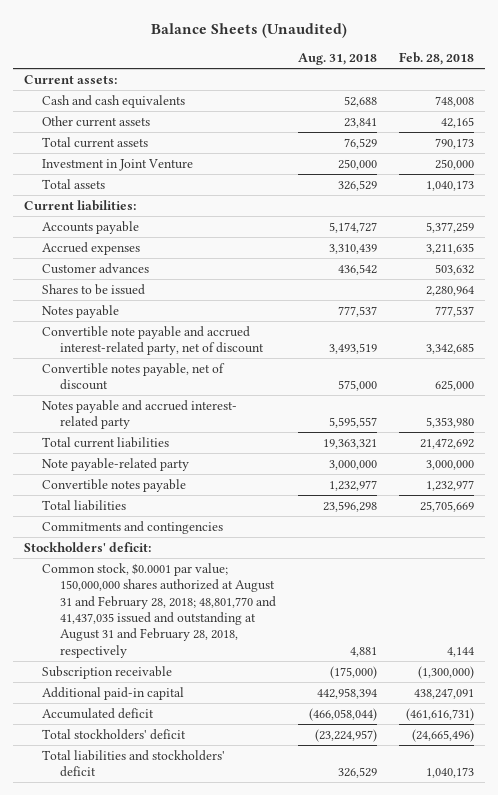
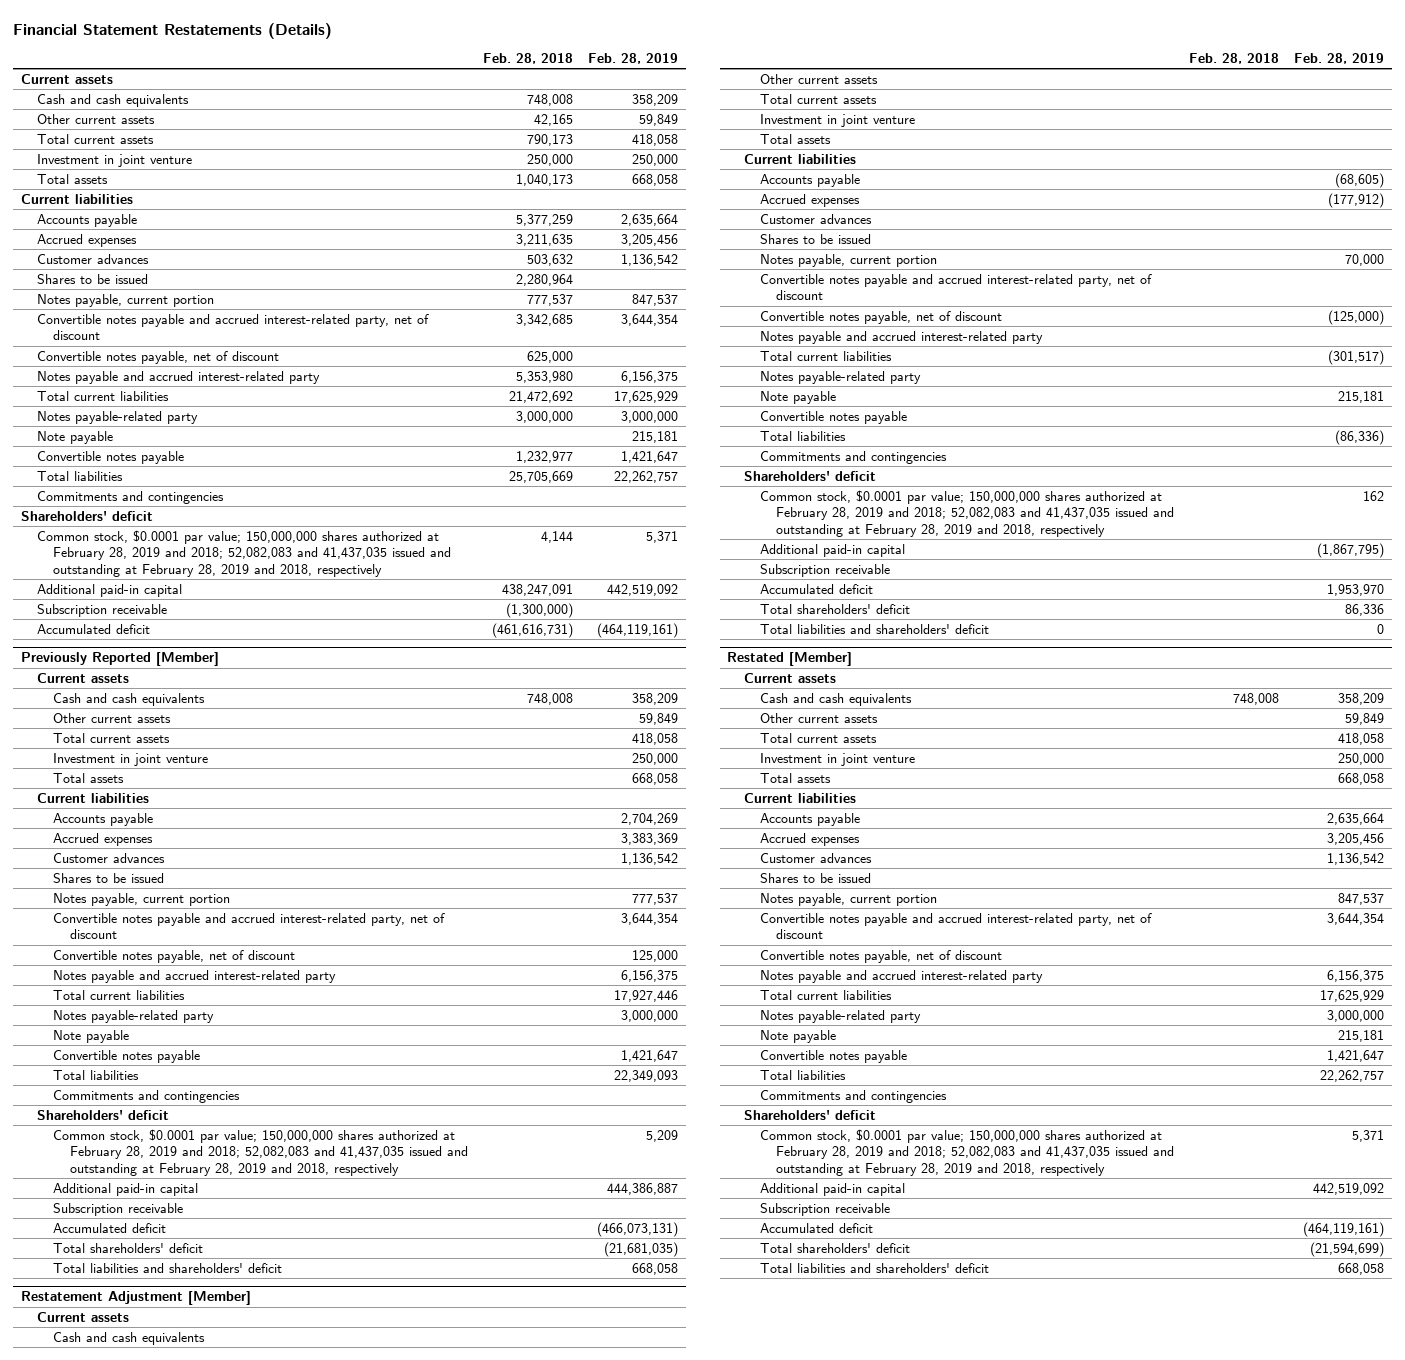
- Balance Sheets (Unaudited)
+ Financial Statement Restatements (Details)
- | Aug. 31, 2018 | Feb. 28, 2018
+ | Feb. 28, 2018 | Feb. 28, 2019
- Current assets:
+ Current assets
- Investment in Joint Venture | 250,000 | 250,000
+ Investment in joint venture | 250,000 | 250,000
- Current liabilities:
+ Current liabilities
- Notes payable | 777,537 | 777,537
- Convertible note payable and accrued interest-related party, net of discount | 3,493,519 | 3,342,685
+ Notes payable, current portion | 777,537 | 847,537
+ Convertible notes payable and accrued interest-related party, net of discount | 3,342,685 | 3,644,354
- Notes payable and accrued interest- related party | 5,595,557 | 5,353,980
+ Notes payable and accrued interest-related party | 5,353,980 | 6,156,375
- Note payable-related party | 3,000,000 | 3,000,000
+ Notes payable-related party | 3,000,000 | 3,000,000
+ Note payable | | 215,181
- Stockholders' deficit:
- Common stock, $0.0001 par value; 150,000,000 shares authorized at August 31 and February 28, 2018; 48,801,770 and 41,437,035 issued and outstanding at August 31 and February 28, 2018, respectively | 4,881 | 4,144
+ Shareholders' deficit
+ Common stock, $0.0001 par value; 150,000,000 shares authorized at February 28, 2019 and 2018; 52,082,083 and 41,437,035 issued and outstanding at February 28, 2019 and 2018, respectively | 4,144 | 5,371
moved down: Subscription receivable | (1,300,000) |
- Total stockholders' deficit | (23,224,957) | (24,665,496)
- Total liabilities and stockholders' deficit | 326,529 | 1,040,173
+ Previously Reported [Member]
+ Current assets
+ Cash and cash equivalents | 748,008 | 358,209
+ Other current assets | | 59,849
+ Total current assets | | 418,058
+ Investment in joint venture | | 250,000
+ Total assets | | 668,058
+ Current liabilities
+ Accounts payable | | 2,704,269
+ Accrued expenses | | 3,383,369
+ Customer advances | | 1,136,542
+ Shares to be issued
+ Notes payable, current portion | | 777,537
+ Convertible notes payable and accrued interest-related party, net of discount | | 3,644,354
+ Convertible notes payable, net of discount | | 125,000
+ Notes payable and accrued interest-related party | | 6,156,375
+ Total current liabilities | | 17,927,446
+ Notes payable-related party | | 3,000,000
+ Note payable
+ Convertible notes payable | | 1,421,647
+ Total liabilities | | 22,349,093
+ Commitments and contingencies
+ Shareholders' deficit
+ Common stock, $0.0001 par value; 150,000,000 shares authorized at February 28, 2019 and 2018; 52,082,083 and 41,437,035 issued and outstanding at February 28, 2019 and 2018, respectively | | 5,209
+ Additional paid-in capital | | 444,386,887
+ Subscription receivable
+ Accumulated deficit | | (466,073,131)
+ Total shareholders' deficit | | (21,681,035)
+ Total liabilities and shareholders' deficit | | 668,058
+ Restatement Adjustment [Member]
+ Current assets
+ Cash and cash equivalents
+ Other current assets
+ Total current assets
+ Investment in joint venture
+ Total assets
+ Current liabilities
+ Accounts payable | | (68,605)
+ Accrued expenses | | (177,912)
+ Customer advances
+ Shares to be issued
+ Notes payable, current portion | | 70,000
+ Convertible notes payable and accrued interest-related party, net of discount
+ Convertible notes payable, net of discount | | (125,000)
+ Notes payable and accrued interest-related party
+ Total current liabilities | | (301,517)
+ Notes payable-related party
+ Note payable | | 215,181
+ Convertible notes payable
+ Total liabilities | | (86,336)
+ Commitments and contingencies
+ Shareholders' deficit
+ Common stock, $0.0001 par value; 150,000,000 shares authorized at February 28, 2019 and 2018; 52,082,083 and 41,437,035 issued and outstanding at February 28, 2019 and 2018, respectively | | 162
+ Additional paid-in capital | | (1,867,795)
+ Subscription receivable
+ Accumulated deficit | | 1,953,970
+ Total shareholders' deficit | | 86,336
+ Total liabilities and shareholders' deficit | | 0
+ Restated [Member]
+ Current assets
+ Cash and cash equivalents | 748,008 | 358,209
+ Other current assets | | 59,849
+ Total current assets | | 418,058
+ Investment in joint venture | | 250,000
+ Total assets | | 668,058
+ Current liabilities
+ Accounts payable | | 2,635,664
+ Accrued expenses | | 3,205,456
+ Customer advances | | 1,136,542
+ Shares to be issued
+ Notes payable, current portion | | 847,537
+ Convertible notes payable and accrued interest-related party, net of discount | | 3,644,354
+ Convertible notes payable, net of discount
+ Notes payable and accrued interest-related party | | 6,156,375
+ Total current liabilities | | 17,625,929
+ Notes payable-related party | | 3,000,000
+ Note payable | | 215,181
+ Convertible notes payable | | 1,421,647
+ Total liabilities | | 22,262,757
+ Commitments and contingencies
+ Shareholders' deficit
+ Common stock, $0.0001 par value; 150,000,000 shares authorized at February 28, 2019 and 2018; 52,082,083 and 41,437,035 issued and outstanding at February 28, 2019 and 2018, respectively | | 5,371
+ Additional paid-in capital | | 442,519,092
+ Subscription receivable
+ Accumulated deficit | | (464,119,161)
+ Total shareholders' deficit | | (21,594,699)
+ Total liabilities and shareholders' deficit | | 668,058

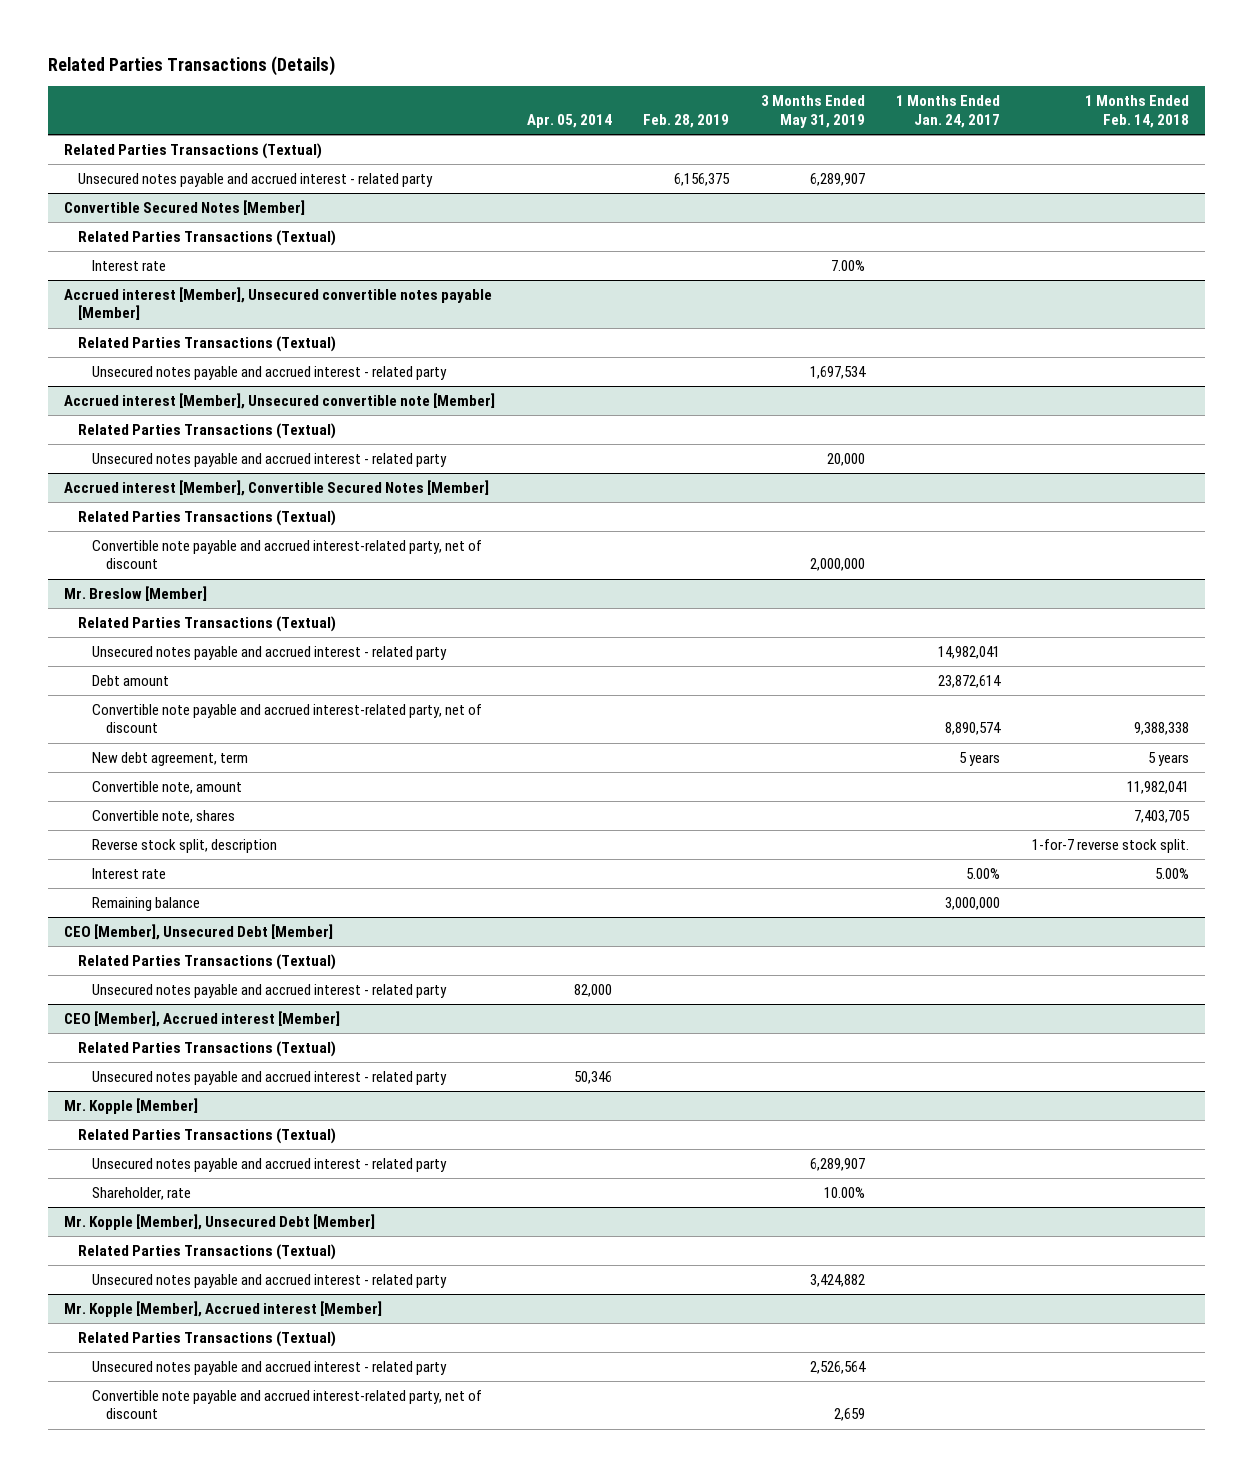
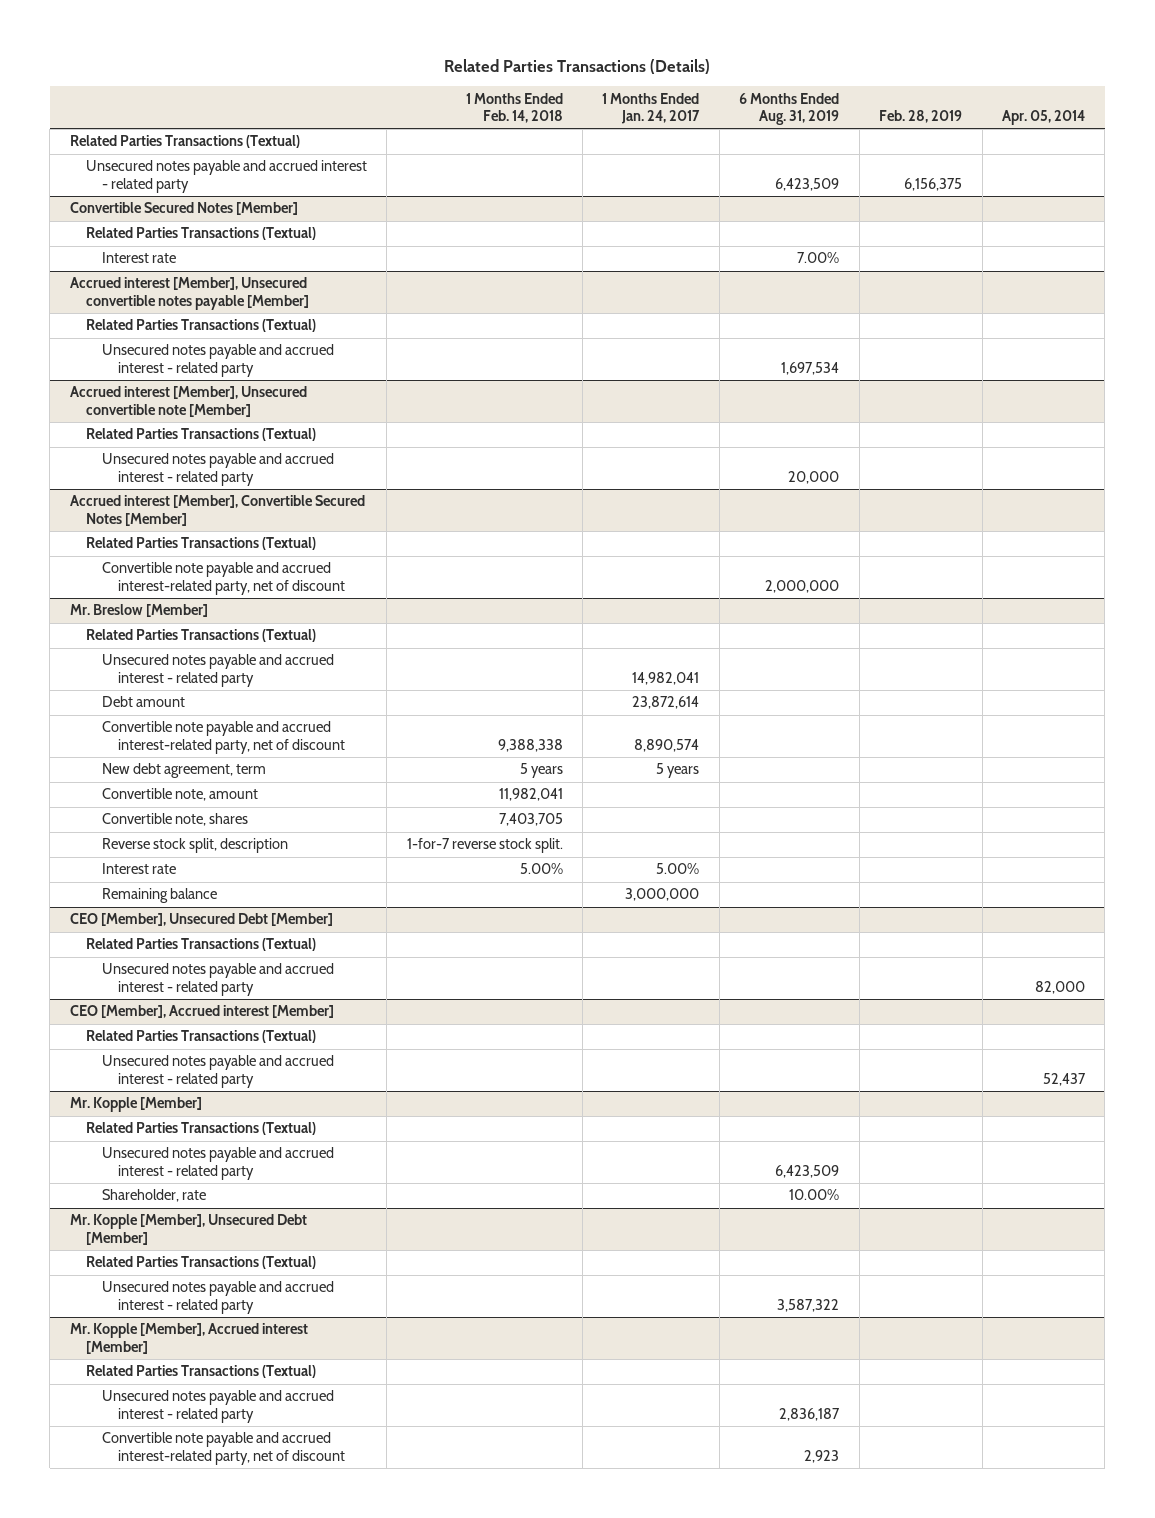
- | Apr. 05, 2014 | Feb. 28, 2019 | 3 Months Ended May 31, 2019 | 1 Months Ended Jan. 24, 2017 | 1 Months Ended Feb. 14, 2018
+ | 1 Months Ended Feb. 14, 2018 | 1 Months Ended Jan. 24, 2017 | 6 Months Ended Aug. 31, 2019 | Feb. 28, 2019 | Apr. 05, 2014
@ CEO [Member], Accrued interest [Member]
- Unsecured notes payable and accrued interest - related party | 50,346 | | | |
+ Unsecured notes payable and accrued interest - related party | | | | | 52,437

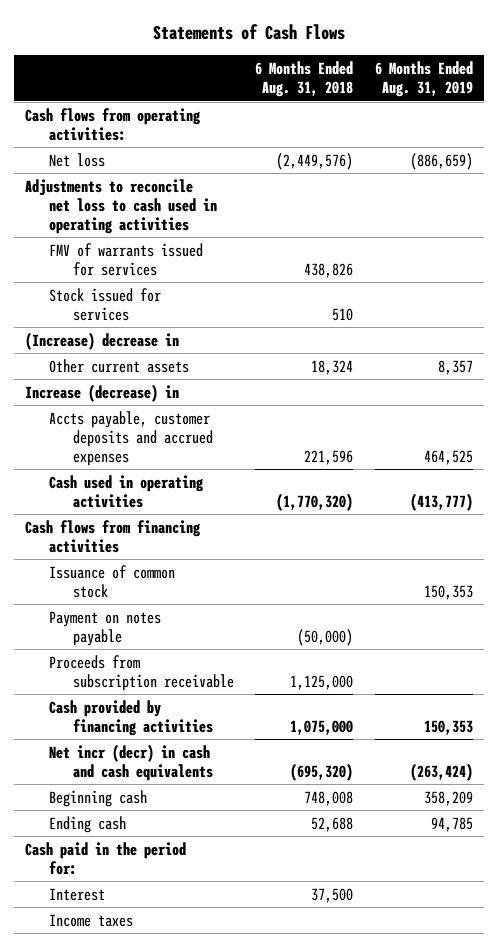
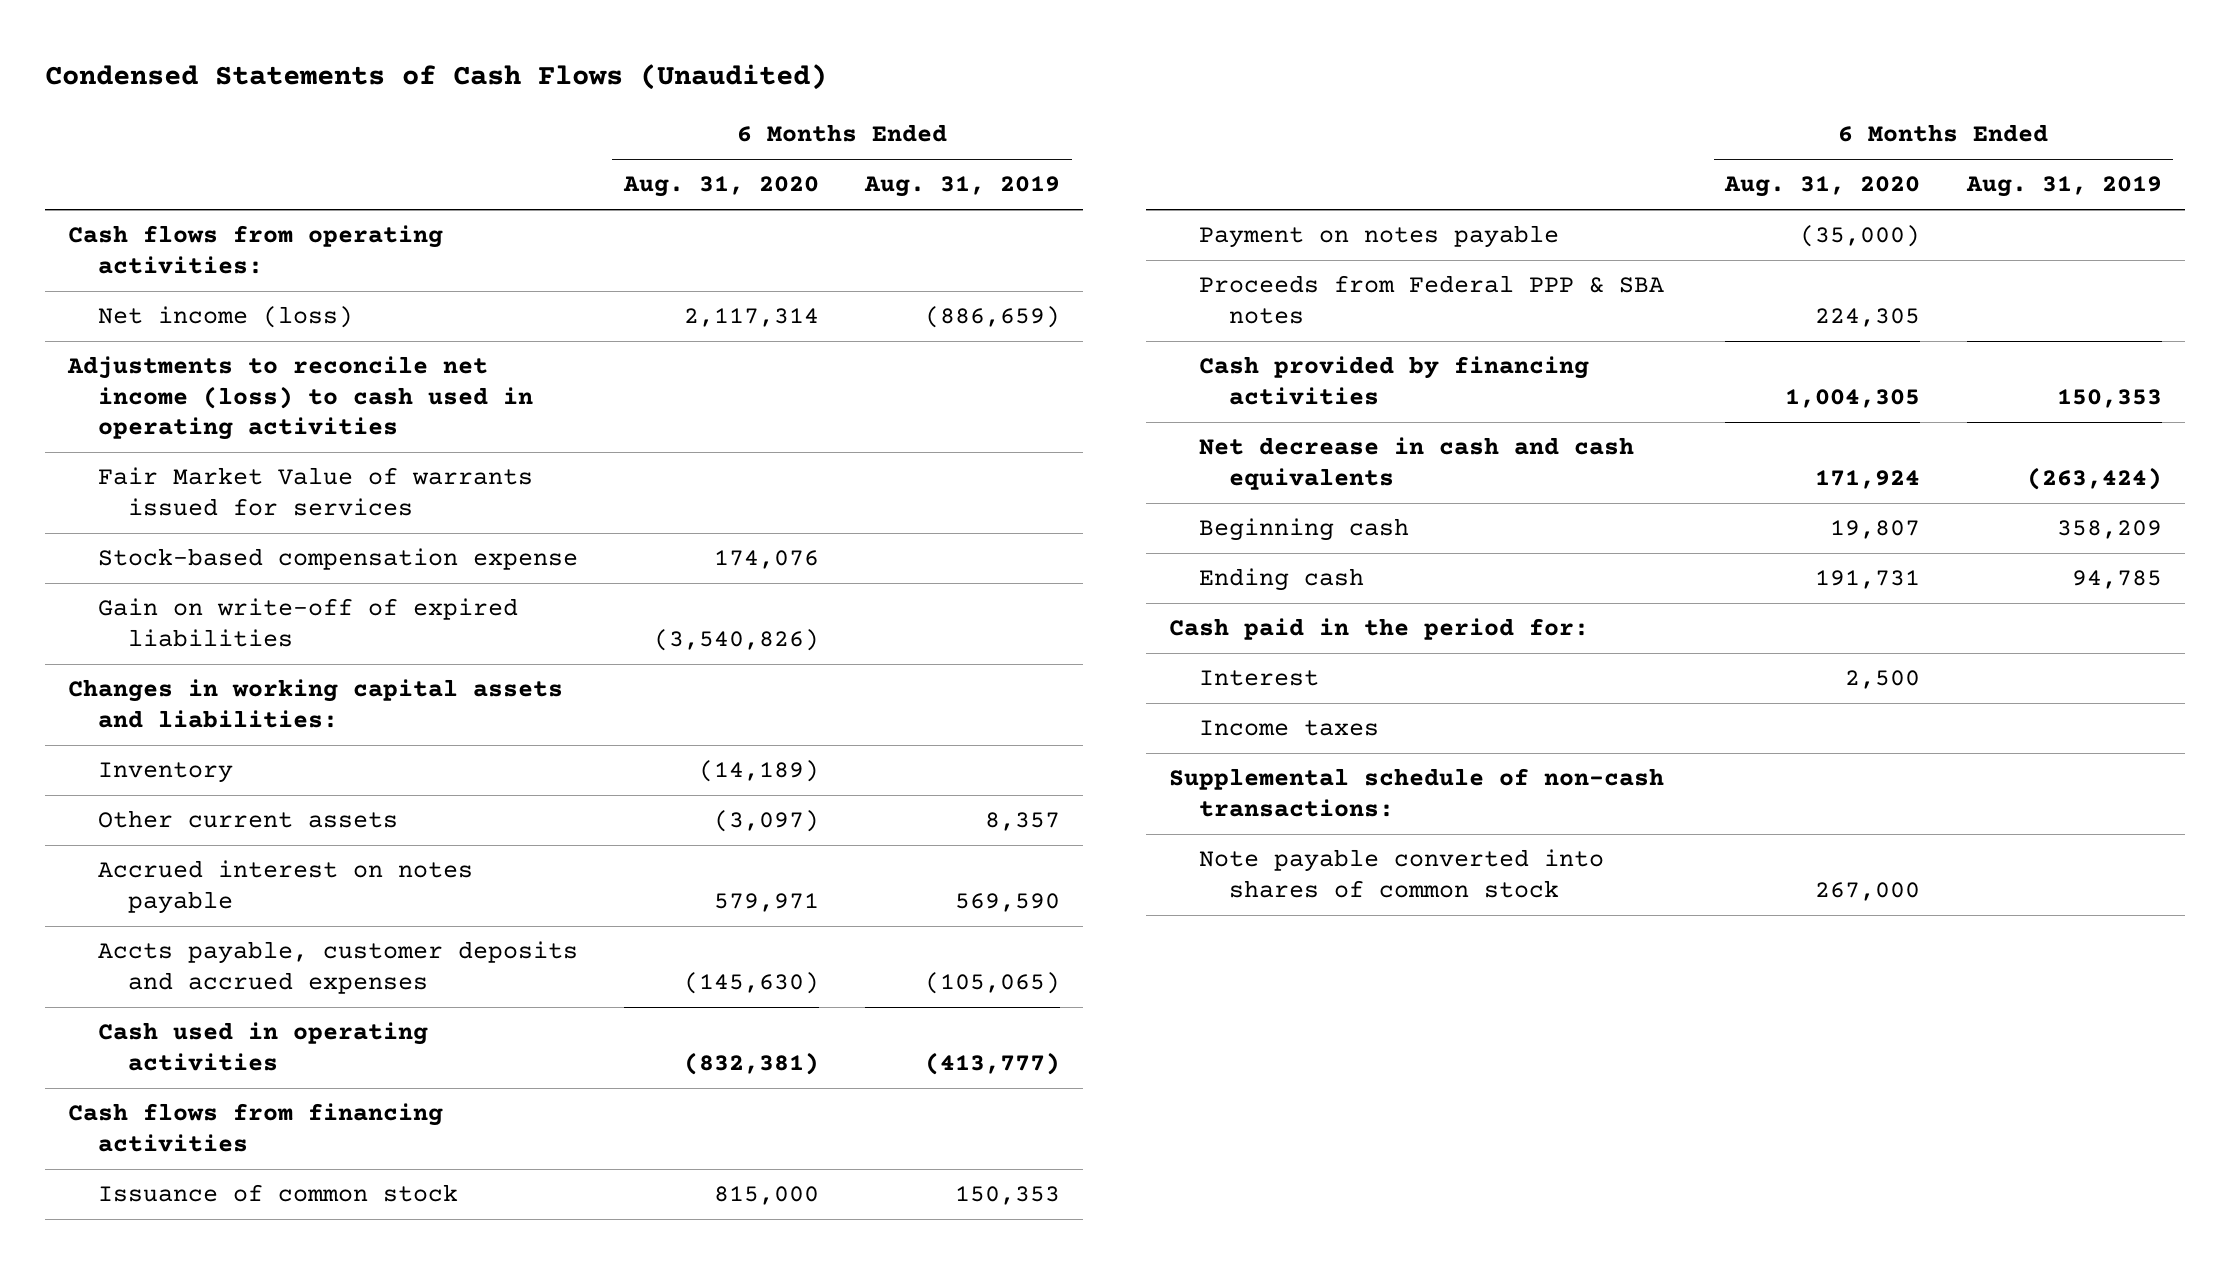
- Statements of Cash Flows
+ Condensed Statements of Cash Flows (Unaudited)
- | 6 Months Ended Aug. 31, 2018 | 6 Months Ended Aug. 31, 2019
+ | 6 Months Ended Aug. 31, 2020 | 6 Months Ended Aug. 31, 2019
- Net loss | (2,449,576) | (886,659)
- Adjustments to reconcile net loss to cash used in operating activities
- FMV of warrants issued for services | 438,826 |
- Stock issued for services | 510 |
- (Increase) decrease in
+ Net income (loss) | 2,117,314 | (886,659)
+ Adjustments to reconcile net income (loss) to cash used in operating activities
+ Fair Market Value of warrants issued for services
+ Stock-based compensation expense | 174,076 |
+ Gain on write-off of expired liabilities | (3,540,826) |
+ Changes in working capital assets and liabilities:
+ Inventory | (14,189) |
- Increase (decrease) in
- Accts payable, customer deposits and accrued expenses | 221,596 | 464,525
+ Accrued interest on notes payable | 579,971 | 569,590
+ Accts payable, customer deposits and accrued expenses | (145,630) | (105,065)
- Proceeds from subscription receivable | 1,125,000 |
+ Proceeds from Federal PPP & SBA notes | 224,305 |
- Net incr (decr) in cash and cash equivalents | (695,320) | (263,424)
+ Net decrease in cash and cash equivalents | 171,924 | (263,424)
+ Supplemental schedule of non-cash transactions:
+ Note payable converted into shares of common stock | 267,000 |

